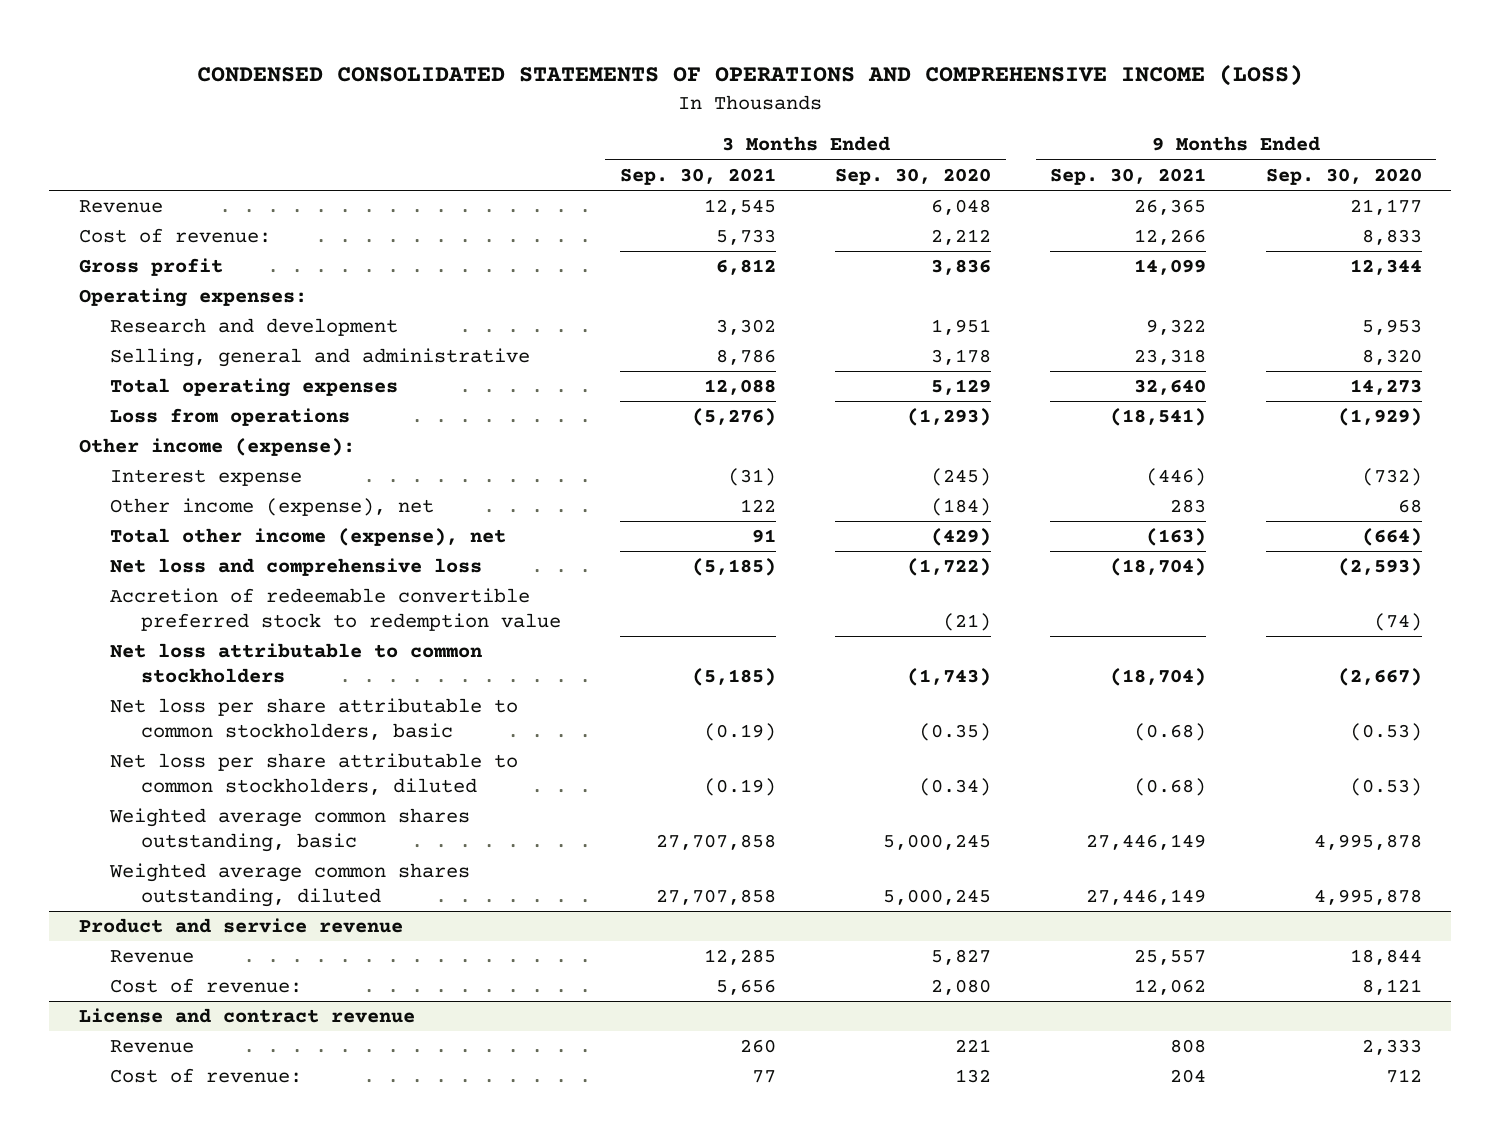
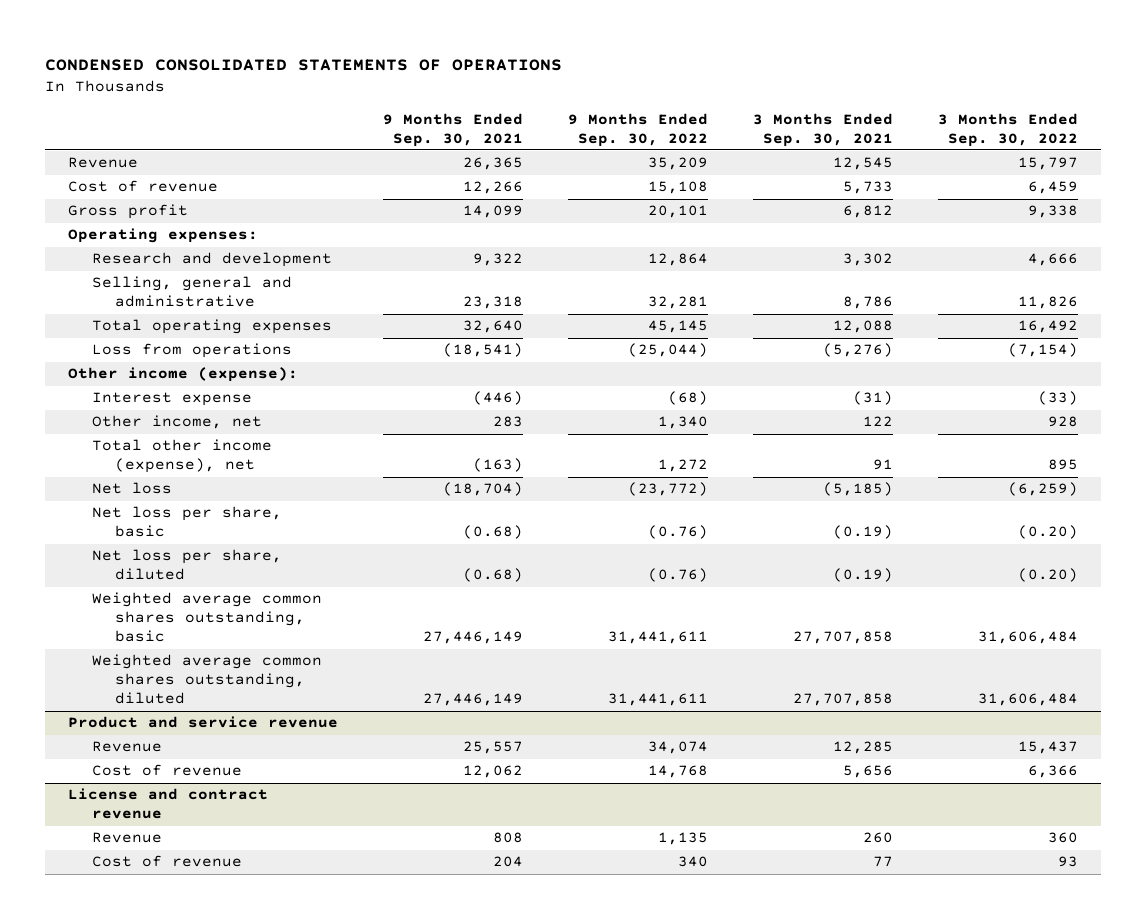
- CONDENSED CONSOLIDATED STATEMENTS OF OPERATIONS AND COMPREHENSIVE INCOME (LOSS)
+ CONDENSED CONSOLIDATED STATEMENTS OF OPERATIONS
- | 3 Months Ended Sep. 30, 2021 | 3 Months Ended Sep. 30, 2020 | 9 Months Ended Sep. 30, 2021 | 9 Months Ended Sep. 30, 2020
+ | 9 Months Ended Sep. 30, 2021 | 9 Months Ended Sep. 30, 2022 | 3 Months Ended Sep. 30, 2021 | 3 Months Ended Sep. 30, 2022
- Cost of revenue: | 5,733 | 2,212 | 12,266 | 8,833
+ Cost of revenue | 12,266 | 15,108 | 5,733 | 6,459
- Other income (expense), net | 122 | (184) | 283 | 68
+ Other income, net | 283 | 1,340 | 122 | 928
- Net loss and comprehensive loss | (5,185) | (1,722) | (18,704) | (2,593)
- Accretion of redeemable convertible preferred stock to redemption value | | (21) | | (74)
- Net loss attributable to common stockholders | (5,185) | (1,743) | (18,704) | (2,667)
- Net loss per share attributable to common stockholders, basic | (0.19) | (0.35) | (0.68) | (0.53)
- Net loss per share attributable to common stockholders, diluted | (0.19) | (0.34) | (0.68) | (0.53)
+ Net loss | (18,704) | (23,772) | (5,185) | (6,259)
+ Net loss per share, basic | (0.68) | (0.76) | (0.19) | (0.20)
+ Net loss per share, diluted | (0.68) | (0.76) | (0.19) | (0.20)
@ Product and service revenue
- Cost of revenue: | 5,656 | 2,080 | 12,062 | 8,121
+ Cost of revenue | 12,062 | 14,768 | 5,656 | 6,366
@ License and contract revenue
- Cost of revenue: | 77 | 132 | 204 | 712
+ Cost of revenue | 204 | 340 | 77 | 93

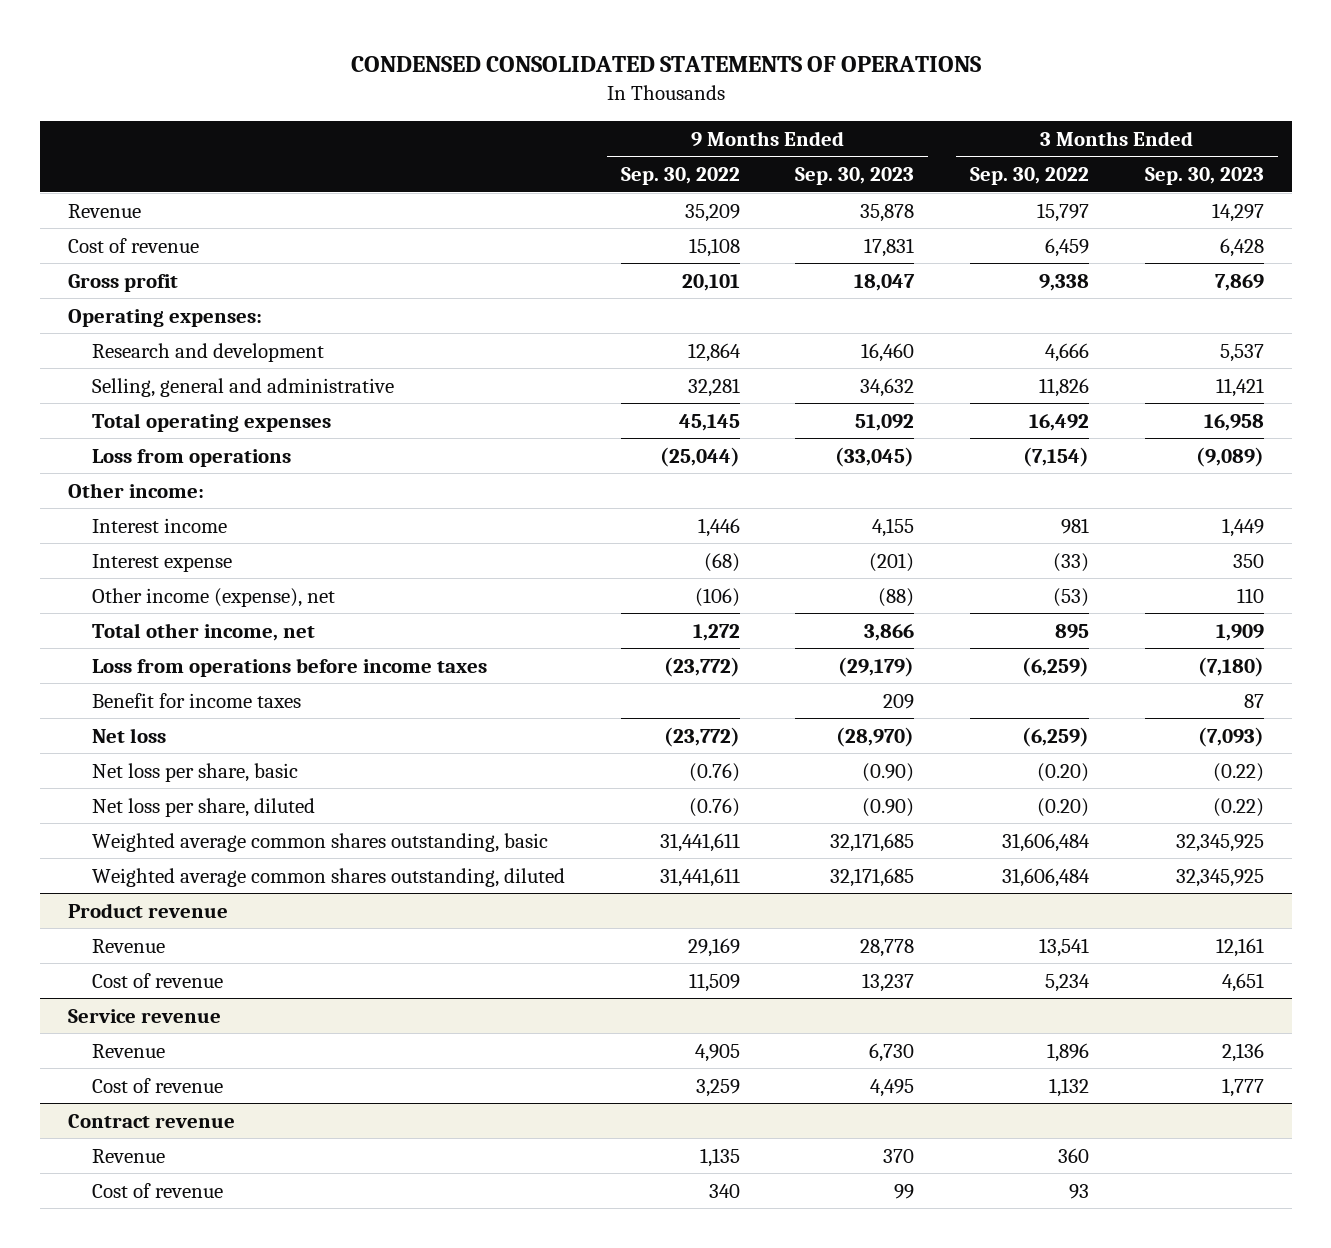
- | 9 Months Ended Sep. 30, 2021 | 9 Months Ended Sep. 30, 2022 | 3 Months Ended Sep. 30, 2021 | 3 Months Ended Sep. 30, 2022
+ | 9 Months Ended Sep. 30, 2022 | 9 Months Ended Sep. 30, 2023 | 3 Months Ended Sep. 30, 2022 | 3 Months Ended Sep. 30, 2023
- Other income (expense):
+ Other income:
+ Interest income | 1,446 | 4,155 | 981 | 1,449
- Other income, net | 283 | 1,340 | 122 | 928
- Total other income (expense), net | (163) | 1,272 | 91 | 895
+ Other income (expense), net | (106) | (88) | (53) | 110
+ Total other income, net | 1,272 | 3,866 | 895 | 1,909
+ Loss from operations before income taxes | (23,772) | (29,179) | (6,259) | (7,180)
+ Benefit for income taxes | | 209 | | 87
- Product and service revenue
- Revenue | 25,557 | 34,074 | 12,285 | 15,437
- Cost of revenue | 12,062 | 14,768 | 5,656 | 6,366
- License and contract revenue
+ Product revenue
+ Revenue | 29,169 | 28,778 | 13,541 | 12,161
+ Cost of revenue | 11,509 | 13,237 | 5,234 | 4,651
+ Service revenue
+ Revenue | 4,905 | 6,730 | 1,896 | 2,136
+ Cost of revenue | 3,259 | 4,495 | 1,132 | 1,777
+ Contract revenue

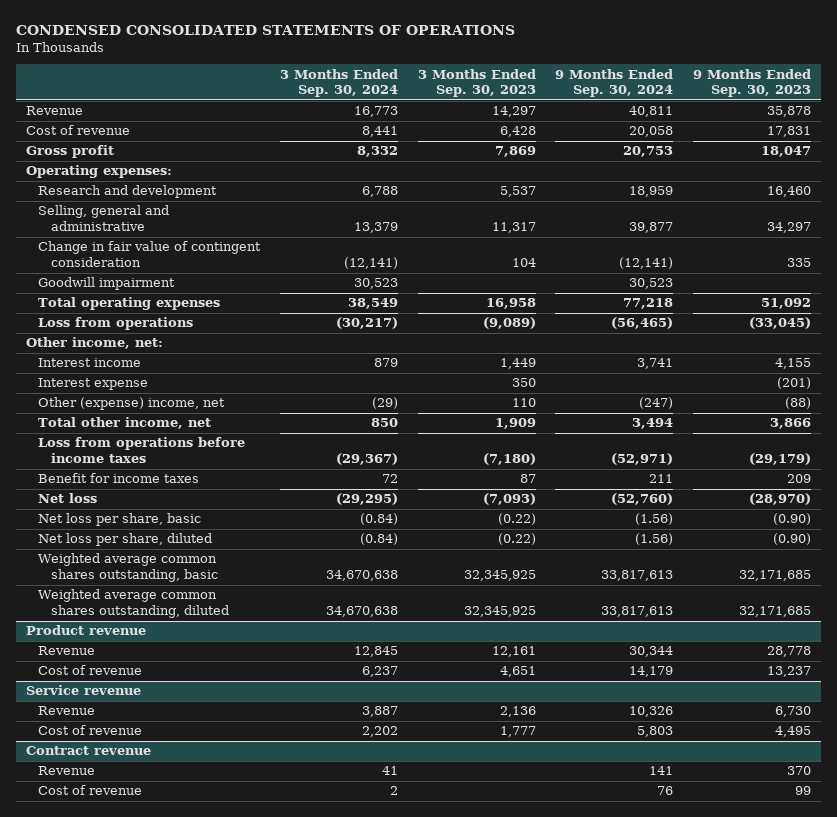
- | 9 Months Ended Sep. 30, 2022 | 9 Months Ended Sep. 30, 2023 | 3 Months Ended Sep. 30, 2022 | 3 Months Ended Sep. 30, 2023
+ | 3 Months Ended Sep. 30, 2024 | 3 Months Ended Sep. 30, 2023 | 9 Months Ended Sep. 30, 2024 | 9 Months Ended Sep. 30, 2023
- Selling, general and administrative | 32,281 | 34,632 | 11,826 | 11,421
+ Selling, general and administrative | 13,379 | 11,317 | 39,877 | 34,297
+ Change in fair value of contingent consideration | (12,141) | 104 | (12,141) | 335
+ Goodwill impairment | 30,523 | | 30,523 |
- Other income:
+ Other income, net:
- Other income (expense), net | (106) | (88) | (53) | 110
+ Other (expense) income, net | (29) | 110 | (247) | (88)

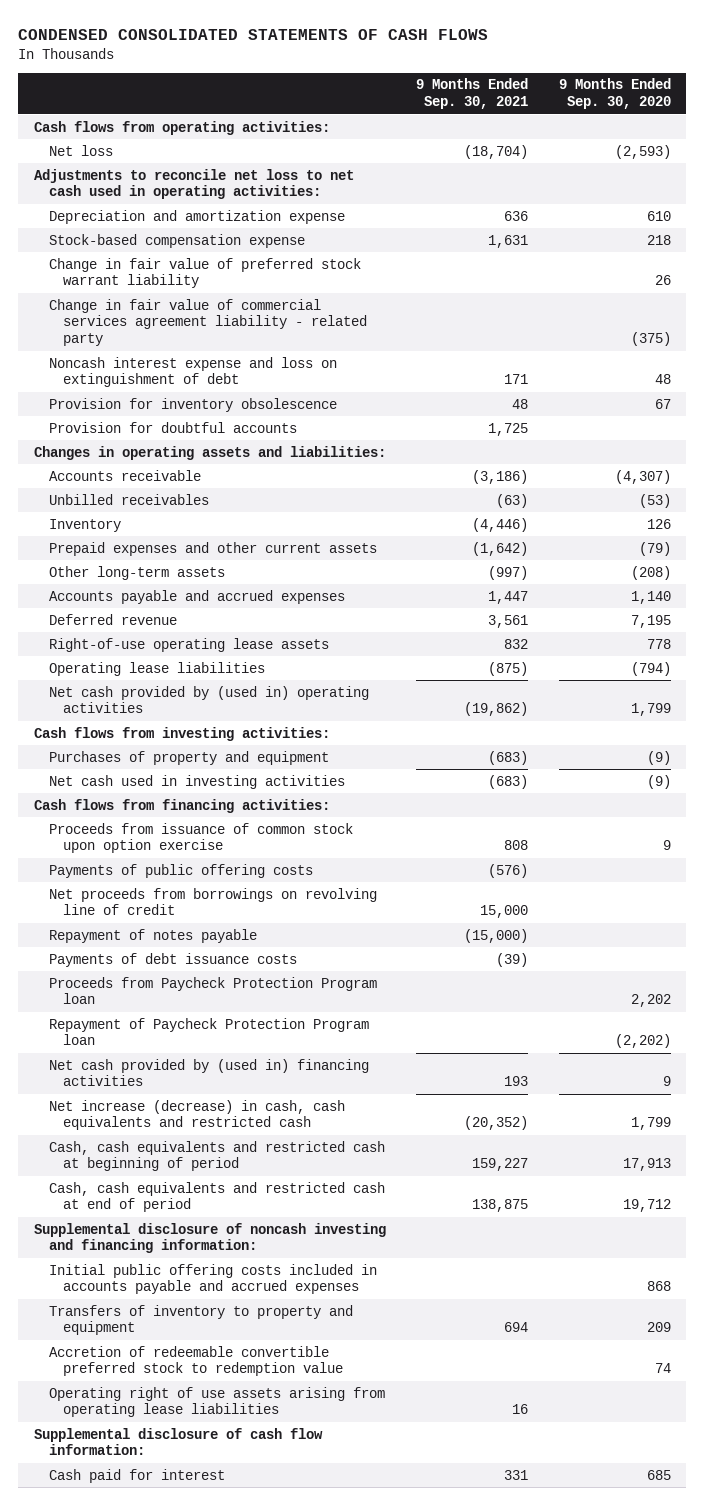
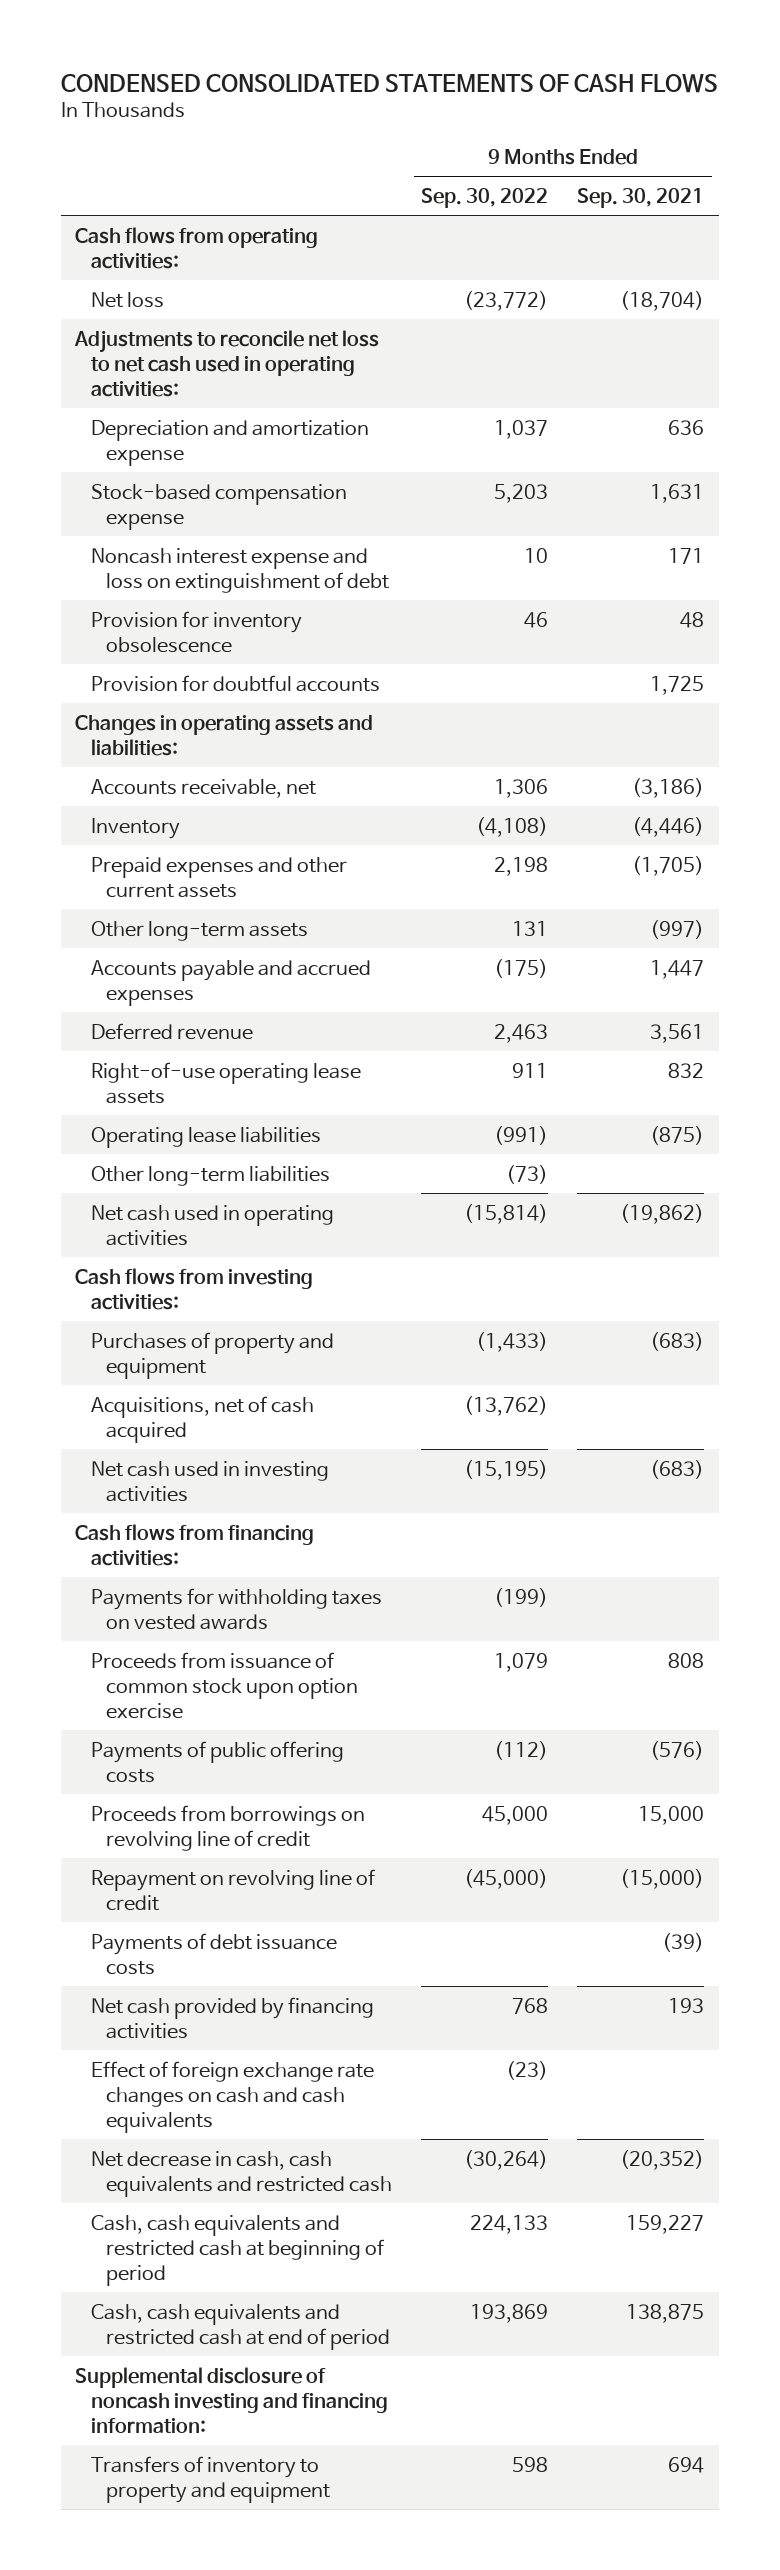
- | 9 Months Ended Sep. 30, 2021 | 9 Months Ended Sep. 30, 2020
+ | 9 Months Ended Sep. 30, 2022 | 9 Months Ended Sep. 30, 2021
- Change in fair value of preferred stock warrant liability | | 26
- Change in fair value of commercial services agreement liability - related party | | (375)
- Accounts receivable | (3,186) | (4,307)
- Unbilled receivables | (63) | (53)
+ Accounts receivable, net | 1,306 | (3,186)
- Prepaid expenses and other current assets | (1,642) | (79)
+ Prepaid expenses and other current assets | 2,198 | (1,705)
- Net cash provided by (used in) operating activities | (19,862) | 1,799
+ Other long-term liabilities | (73) |
+ Net cash used in operating activities | (15,814) | (19,862)
+ Acquisitions, net of cash acquired | (13,762) |
+ Payments for withholding taxes on vested awards | (199) |
- Net proceeds from borrowings on revolving line of credit | 15,000 |
- Repayment of notes payable | (15,000) |
+ Proceeds from borrowings on revolving line of credit | 45,000 | 15,000
+ Repayment on revolving line of credit | (45,000) | (15,000)
- Proceeds from Paycheck Protection Program loan | | 2,202
- Repayment of Paycheck Protection Program loan | | (2,202)
- Net cash provided by (used in) financing activities | 193 | 9
- Net increase (decrease) in cash, cash equivalents and restricted cash | (20,352) | 1,799
+ Net cash provided by financing activities | 768 | 193
+ Effect of foreign exchange rate changes on cash and cash equivalents | (23) |
+ Net decrease in cash, cash equivalents and restricted cash | (30,264) | (20,352)
- Initial public offering costs included in accounts payable and accrued expenses | | 868
- Accretion of redeemable convertible preferred stock to redemption value | | 74
- Operating right of use assets arising from operating lease liabilities | 16 |
- Supplemental disclosure of cash flow information:
- Cash paid for interest | 331 | 685

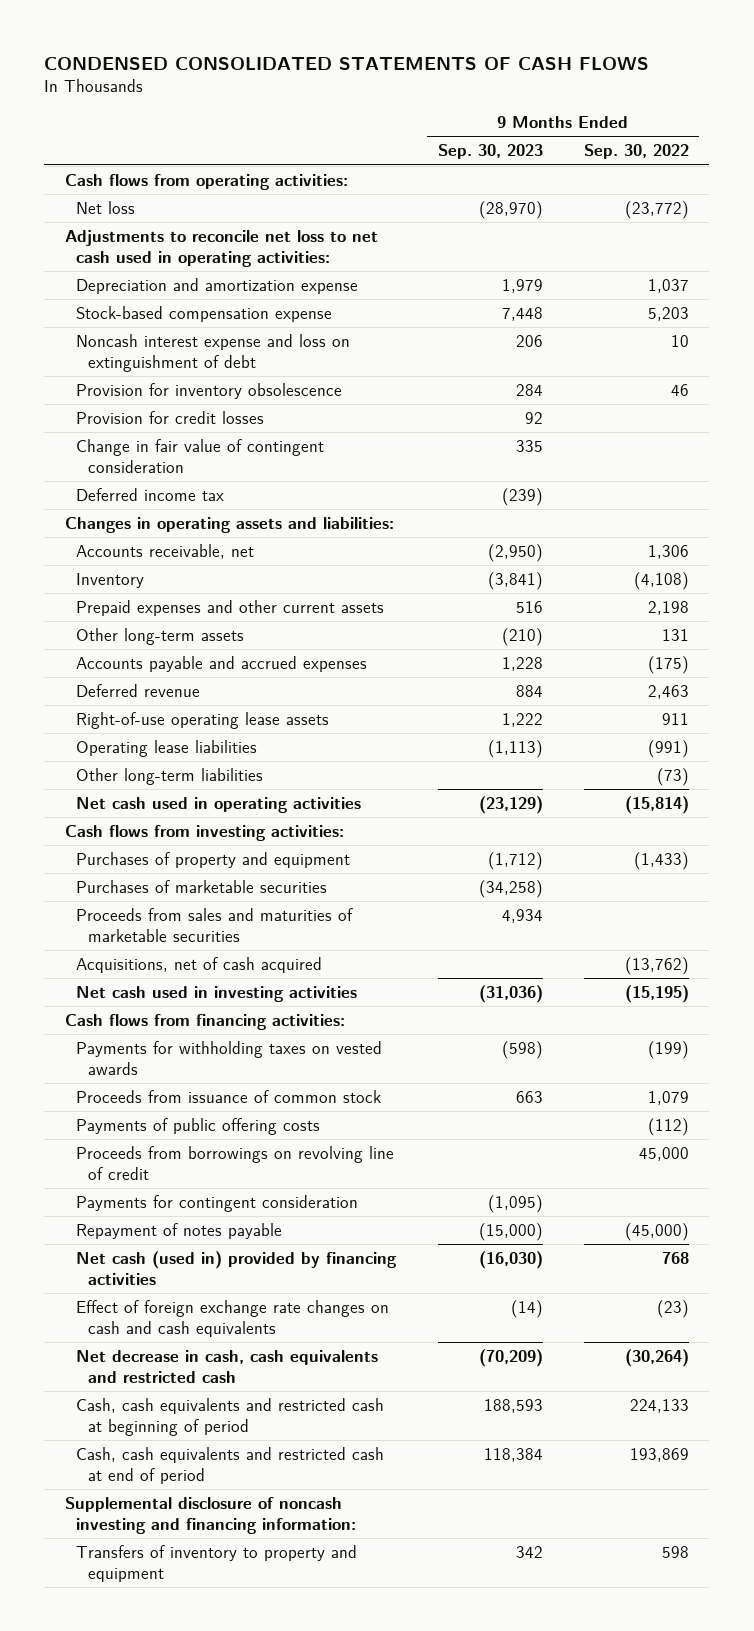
- | 9 Months Ended Sep. 30, 2022 | 9 Months Ended Sep. 30, 2021
+ | 9 Months Ended Sep. 30, 2023 | 9 Months Ended Sep. 30, 2022
- Provision for doubtful accounts | | 1,725
+ Provision for credit losses | 92 |
+ Change in fair value of contingent consideration | 335 |
+ Deferred income tax | (239) |
+ Purchases of marketable securities | (34,258) |
+ Proceeds from sales and maturities of marketable securities | 4,934 |
- Proceeds from issuance of common stock upon option exercise | 1,079 | 808
+ Proceeds from issuance of common stock | 663 | 1,079
- Repayment on revolving line of credit | (45,000) | (15,000)
- Payments of debt issuance costs | | (39)
- Net cash provided by financing activities | 768 | 193
+ Payments for contingent consideration | (1,095) |
+ Repayment of notes payable | (15,000) | (45,000)
+ Net cash (used in) provided by financing activities | (16,030) | 768

